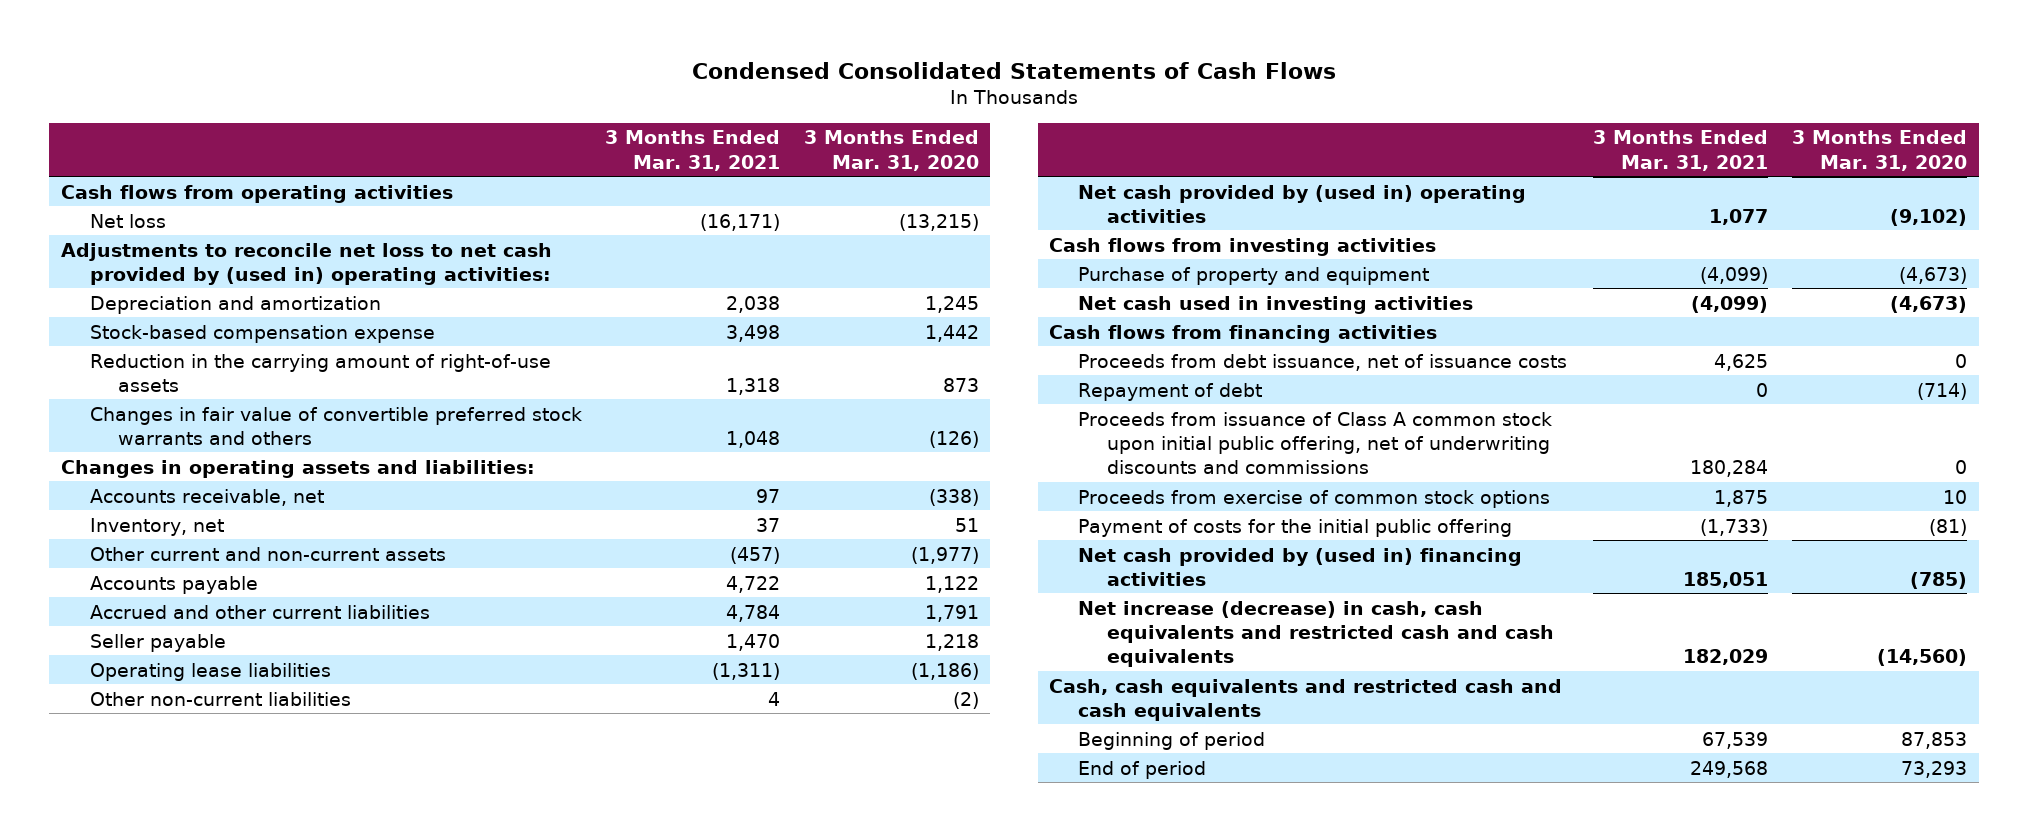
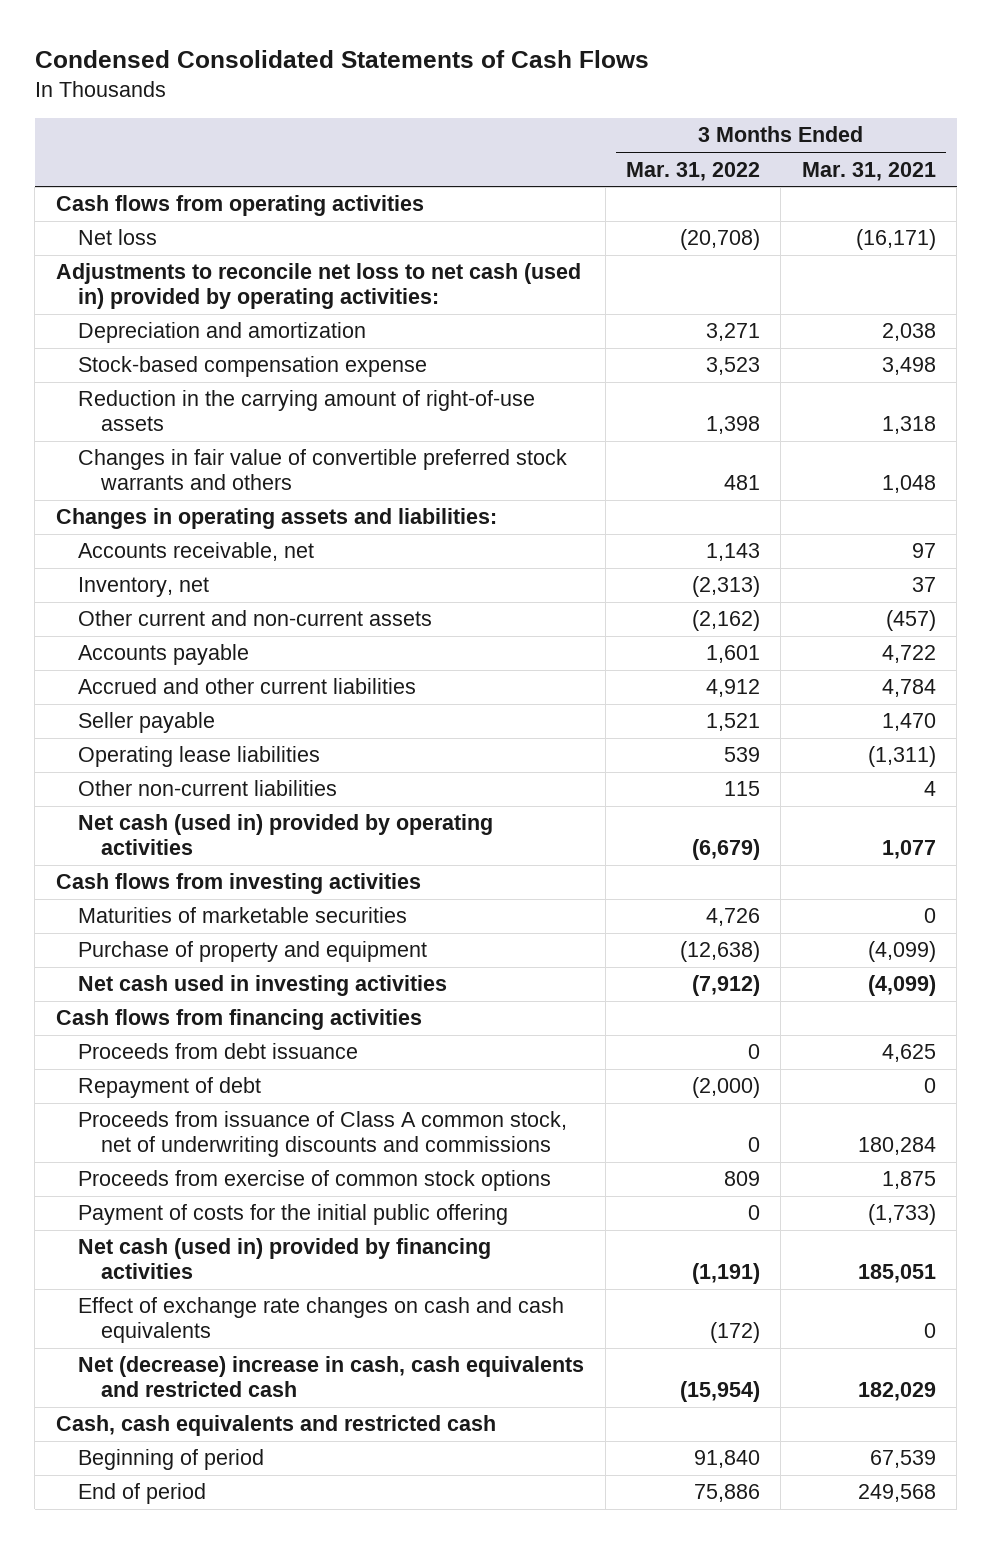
- | 3 Months Ended Mar. 31, 2021 | 3 Months Ended Mar. 31, 2020
+ | 3 Months Ended Mar. 31, 2022 | 3 Months Ended Mar. 31, 2021
- Adjustments to reconcile net loss to net cash provided by (used in) operating activities:
+ Adjustments to reconcile net loss to net cash (used in) provided by operating activities:
- Net cash provided by (used in) operating activities | 1,077 | (9,102)
+ Net cash (used in) provided by operating activities | (6,679) | 1,077
+ Maturities of marketable securities | 4,726 | 0
- Proceeds from debt issuance, net of issuance costs | 4,625 | 0
+ Proceeds from debt issuance | 0 | 4,625
- Proceeds from issuance of Class A common stock upon initial public offering, net of underwriting discounts and commissions | 180,284 | 0
+ Proceeds from issuance of Class A common stock, net of underwriting discounts and commissions | 0 | 180,284
- Net cash provided by (used in) financing activities | 185,051 | (785)
- Net increase (decrease) in cash, cash equivalents and restricted cash and cash equivalents | 182,029 | (14,560)
- Cash, cash equivalents and restricted cash and cash equivalents
+ Net cash (used in) provided by financing activities | (1,191) | 185,051
+ Effect of exchange rate changes on cash and cash equivalents | (172) | 0
+ Net (decrease) increase in cash, cash equivalents and restricted cash | (15,954) | 182,029
+ Cash, cash equivalents and restricted cash

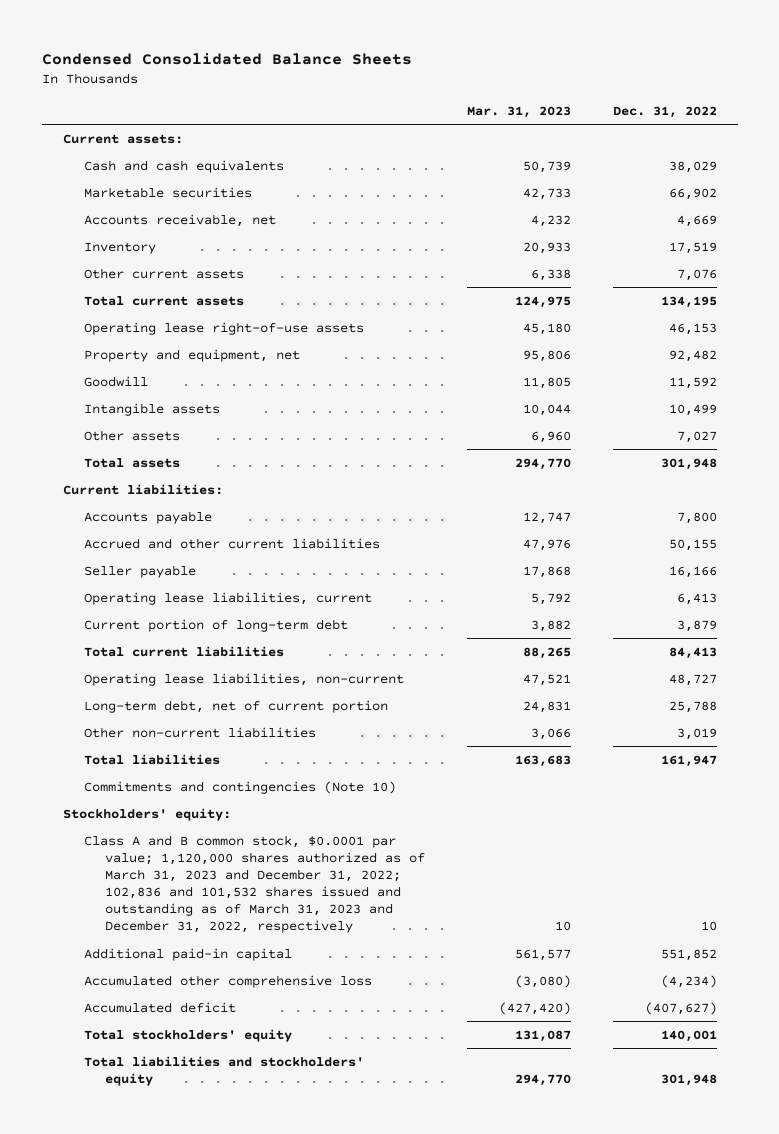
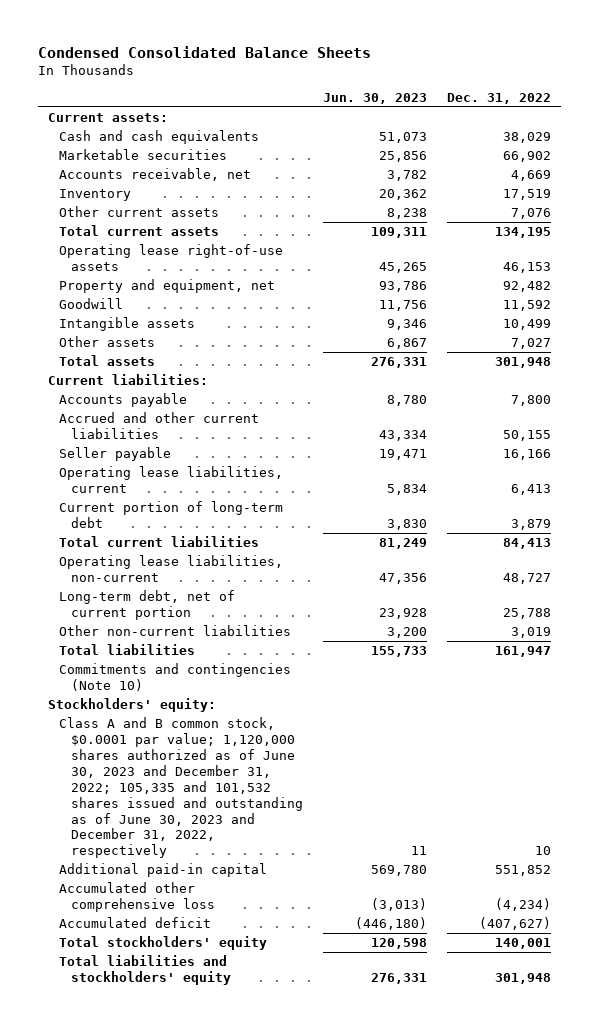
- | Mar. 31, 2023 | Dec. 31, 2022
+ | Jun. 30, 2023 | Dec. 31, 2022
- Class A and B common stock, $0.0001 par value; 1,120,000 shares authorized as of March 31, 2023 and December 31, 2022; 102,836 and 101,532 shares issued and outstanding as of March 31, 2023 and December 31, 2022, respectively | 10 | 10
+ Class A and B common stock, $0.0001 par value; 1,120,000 shares authorized as of June 30, 2023 and December 31, 2022; 105,335 and 101,532 shares issued and outstanding as of June 30, 2023 and December 31, 2022, respectively | 11 | 10

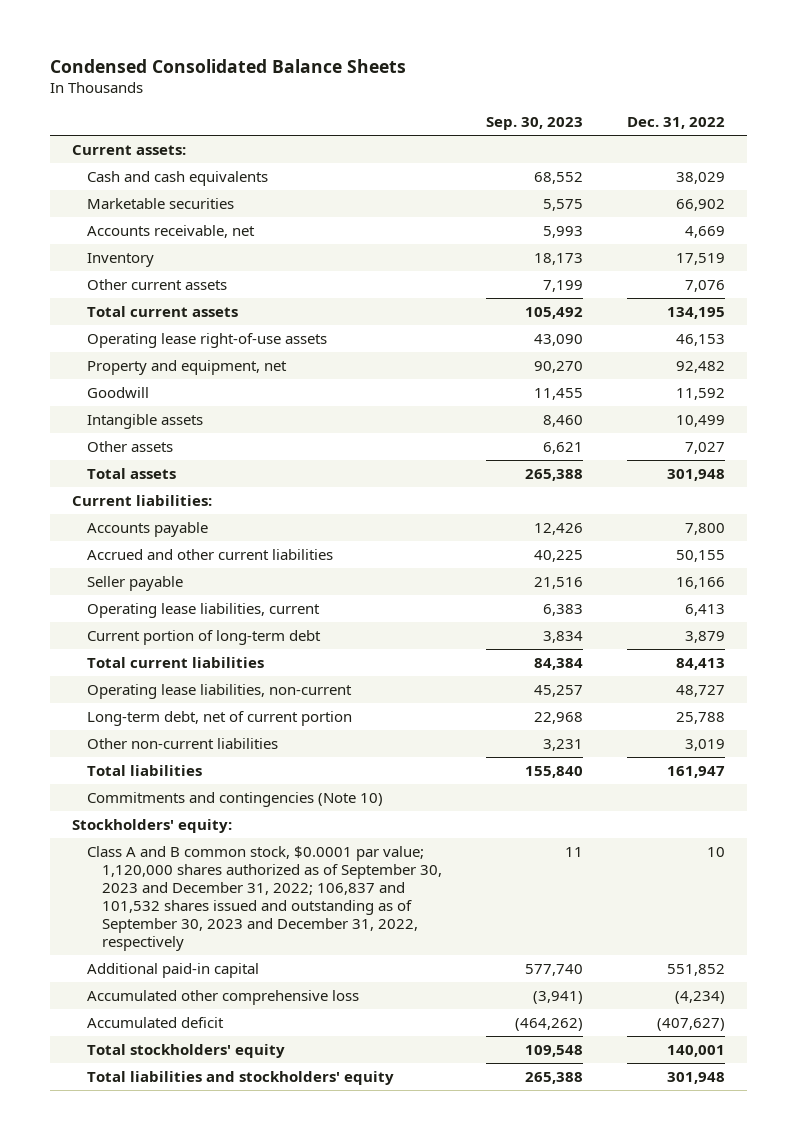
- | Jun. 30, 2023 | Dec. 31, 2022
+ | Sep. 30, 2023 | Dec. 31, 2022
- Class A and B common stock, $0.0001 par value; 1,120,000 shares authorized as of June 30, 2023 and December 31, 2022; 105,335 and 101,532 shares issued and outstanding as of June 30, 2023 and December 31, 2022, respectively | 11 | 10
+ Class A and B common stock, $0.0001 par value; 1,120,000 shares authorized as of September 30, 2023 and December 31, 2022; 106,837 and 101,532 shares issued and outstanding as of September 30, 2023 and December 31, 2022, respectively | 11 | 10

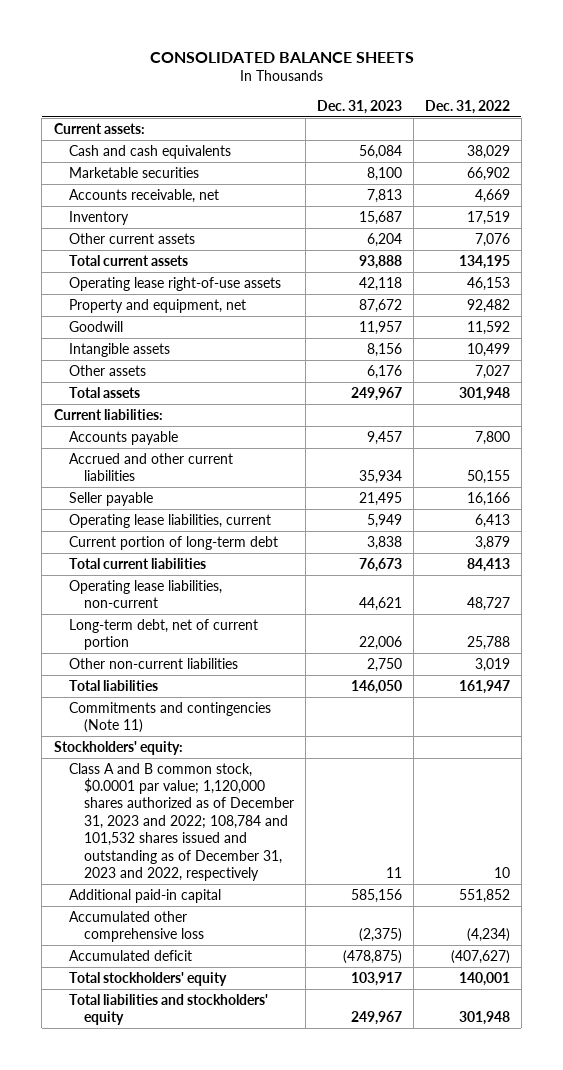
- Condensed Consolidated Balance Sheets
+ CONSOLIDATED BALANCE SHEETS
- | Sep. 30, 2023 | Dec. 31, 2022
+ | Dec. 31, 2023 | Dec. 31, 2022
- Commitments and contingencies (Note 10)
+ Commitments and contingencies (Note 11)
- Class A and B common stock, $0.0001 par value; 1,120,000 shares authorized as of September 30, 2023 and December 31, 2022; 106,837 and 101,532 shares issued and outstanding as of September 30, 2023 and December 31, 2022, respectively | 11 | 10
+ Class A and B common stock, $0.0001 par value; 1,120,000 shares authorized as of December 31, 2023 and 2022; 108,784 and 101,532 shares issued and outstanding as of December 31, 2023 and 2022, respectively | 11 | 10

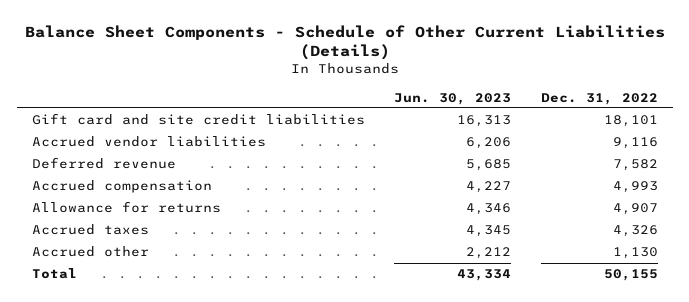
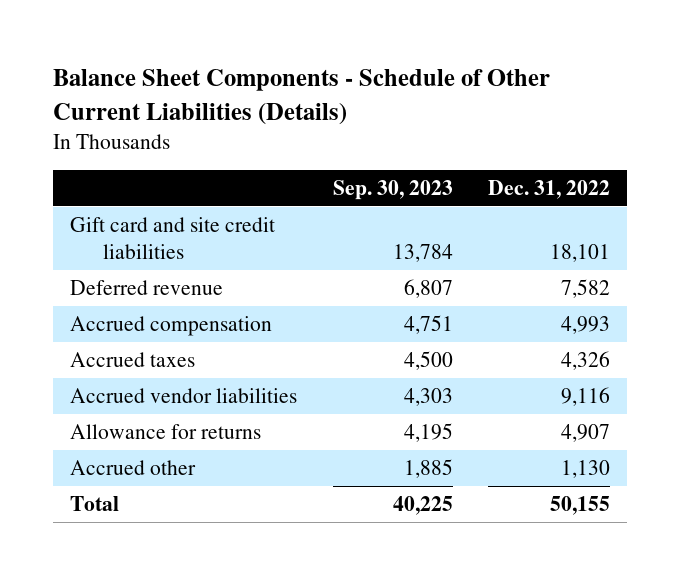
- | Jun. 30, 2023 | Dec. 31, 2022
+ | Sep. 30, 2023 | Dec. 31, 2022
moved down: Accrued vendor liabilities | 4,303 | 9,116
moved down: Allowance for returns | 4,195 | 4,907

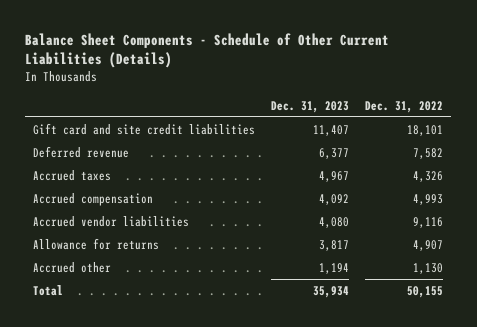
- | Sep. 30, 2023 | Dec. 31, 2022
+ | Dec. 31, 2023 | Dec. 31, 2022
moved down: Accrued compensation | 4,092 | 4,993

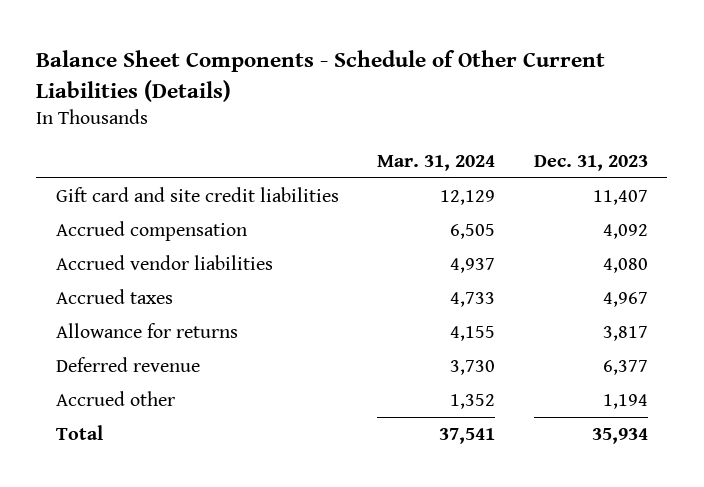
- | Dec. 31, 2023 | Dec. 31, 2022
+ | Mar. 31, 2024 | Dec. 31, 2023
moved down: Accrued taxes | 4,733 | 4,967
moved down: Deferred revenue | 3,730 | 6,377

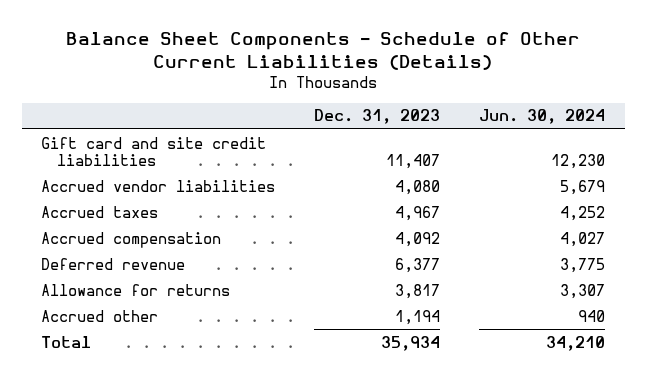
- | Mar. 31, 2024 | Dec. 31, 2023
+ | Dec. 31, 2023 | Jun. 30, 2024
moved down: Accrued compensation | 4,092 | 4,027
moved down: Allowance for returns | 3,817 | 3,307

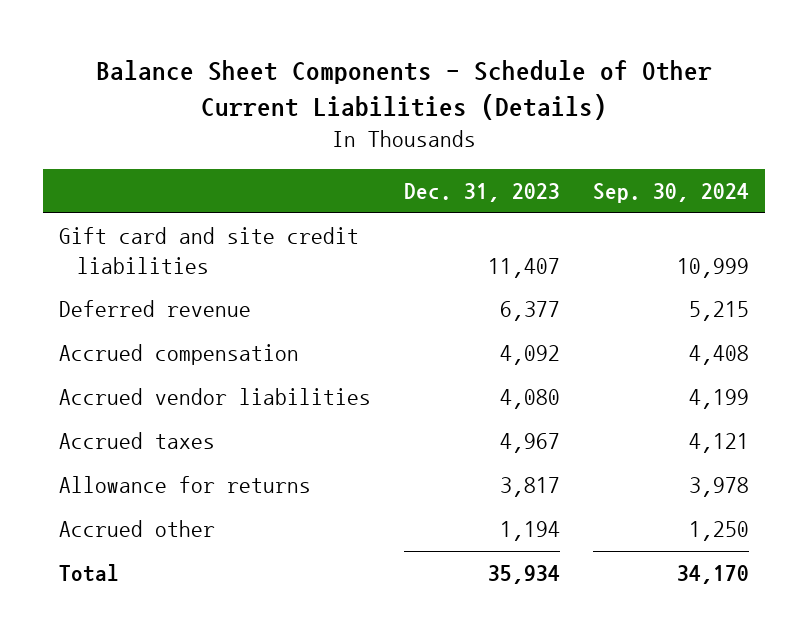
- | Dec. 31, 2023 | Jun. 30, 2024
+ | Dec. 31, 2023 | Sep. 30, 2024
moved up: Deferred revenue | 6,377 | 5,215
moved up: Accrued compensation | 4,092 | 4,408

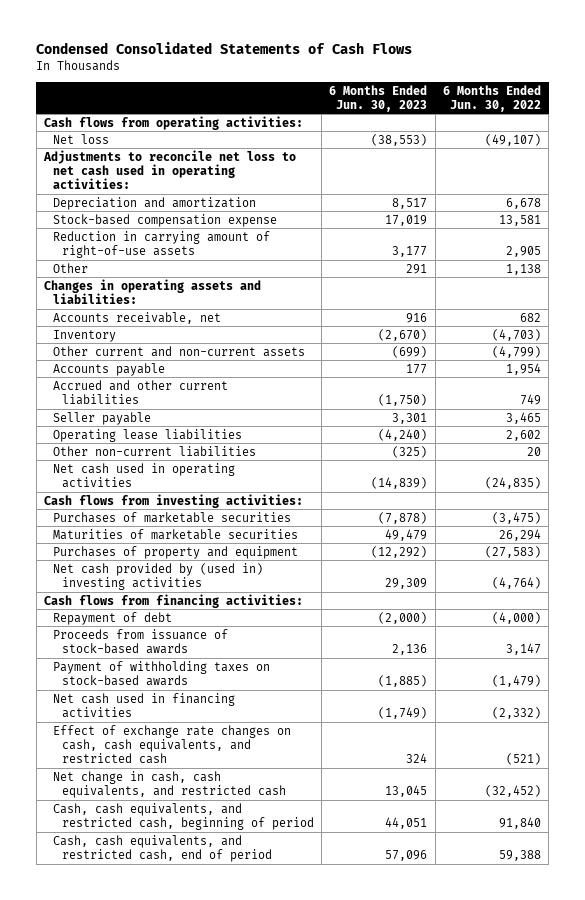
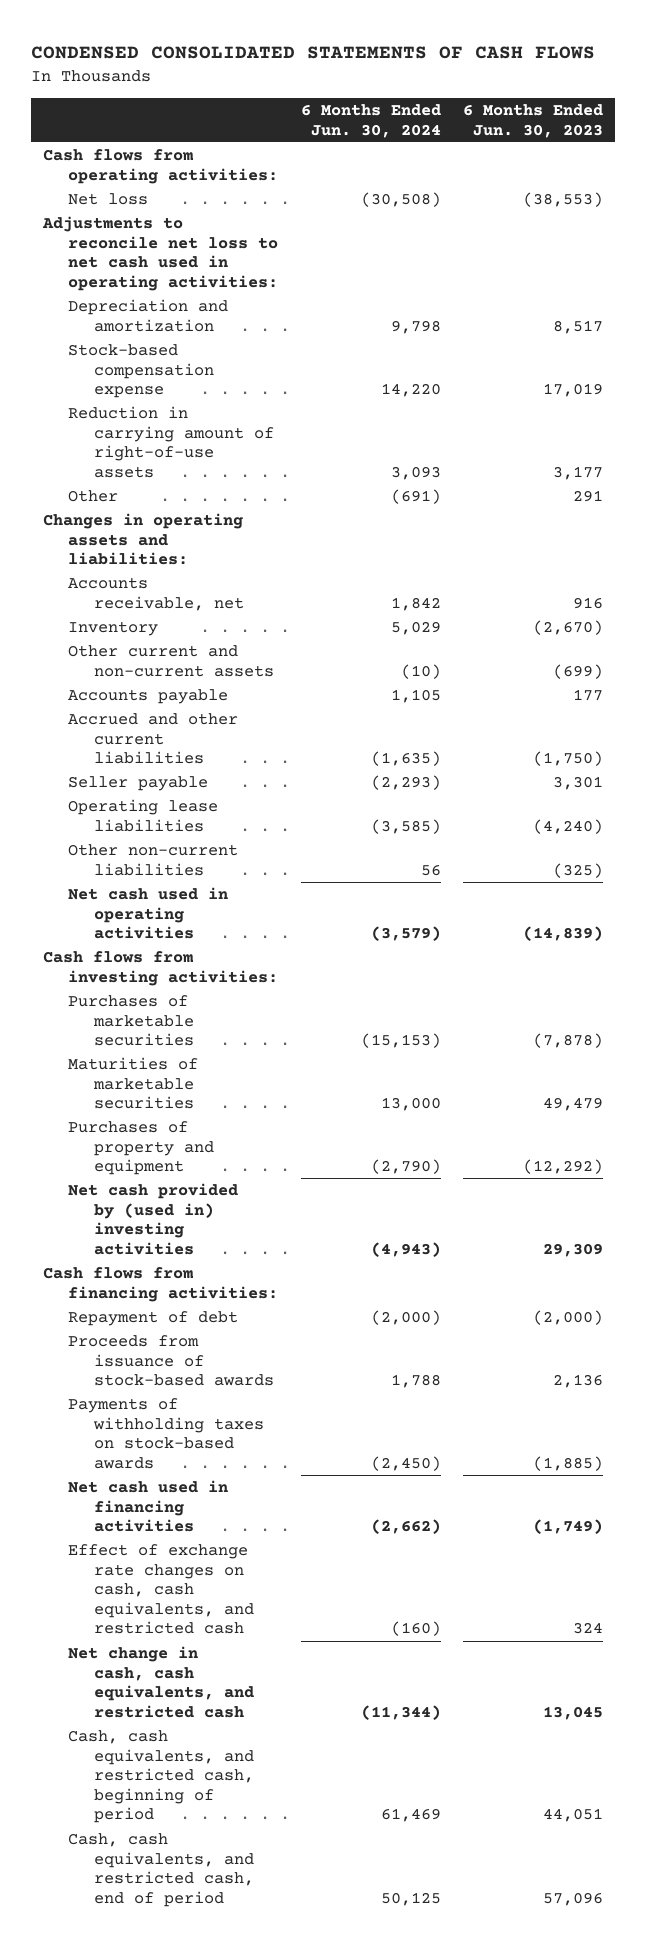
- Condensed Consolidated Statements of Cash Flows
+ CONDENSED CONSOLIDATED STATEMENTS OF CASH FLOWS
- | 6 Months Ended Jun. 30, 2023 | 6 Months Ended Jun. 30, 2022
+ | 6 Months Ended Jun. 30, 2024 | 6 Months Ended Jun. 30, 2023
- Payment of withholding taxes on stock-based awards | (1,885) | (1,479)
+ Payments of withholding taxes on stock-based awards | (2,450) | (1,885)

